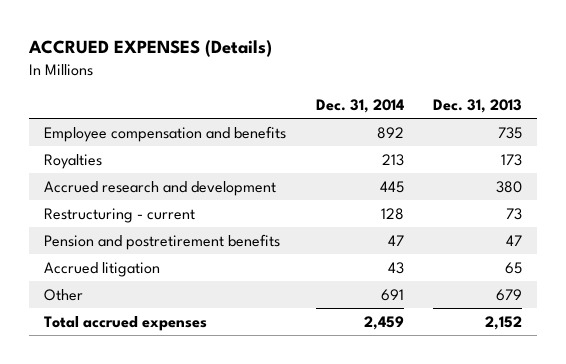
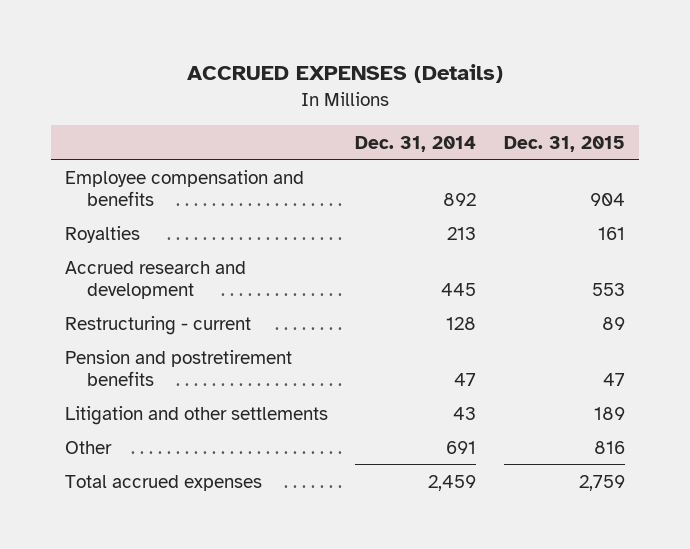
- | Dec. 31, 2014 | Dec. 31, 2013
+ | Dec. 31, 2014 | Dec. 31, 2015
- Accrued litigation | 43 | 65
+ Litigation and other settlements | 43 | 189

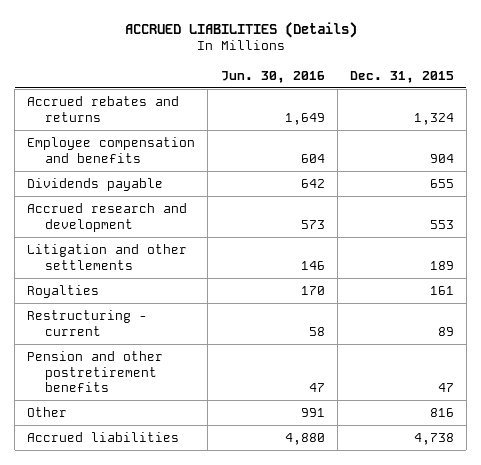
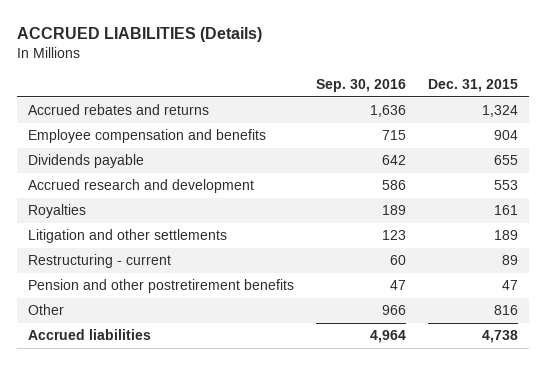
- | Jun. 30, 2016 | Dec. 31, 2015
+ | Sep. 30, 2016 | Dec. 31, 2015
moved down: Litigation and other settlements | 123 | 189

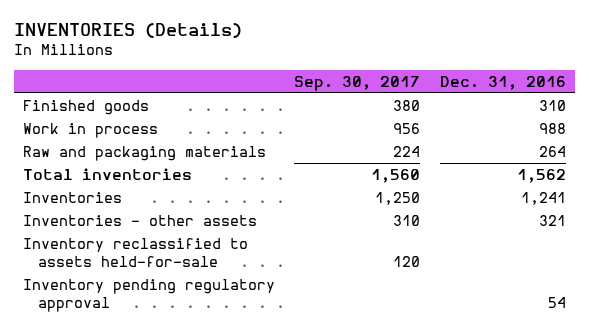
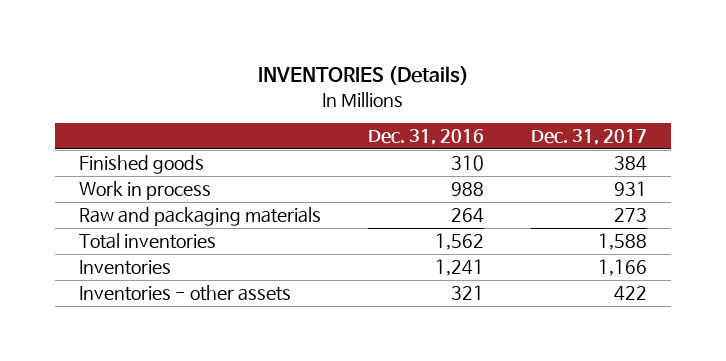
- | Sep. 30, 2017 | Dec. 31, 2016
+ | Dec. 31, 2016 | Dec. 31, 2017
- Inventory reclassified to assets held-for-sale | 120 |
- Inventory pending regulatory approval | | 54

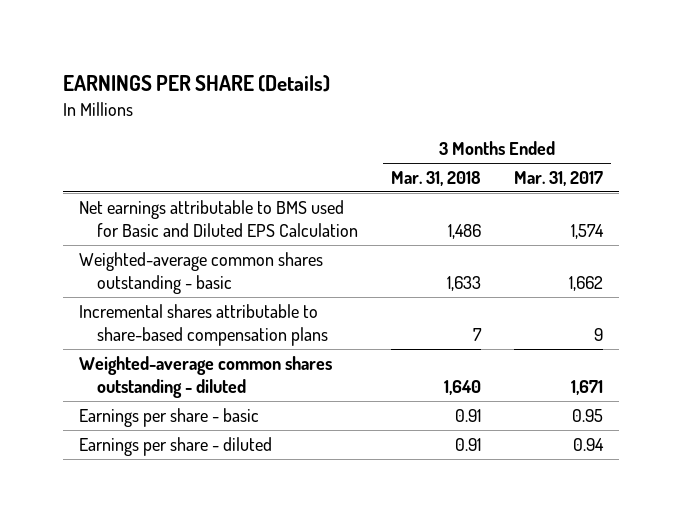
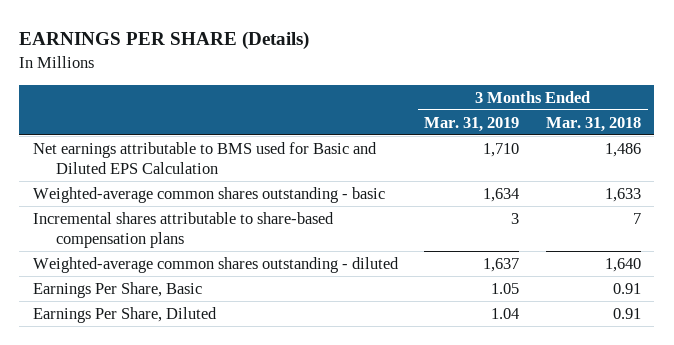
- | 3 Months Ended Mar. 31, 2018 | 3 Months Ended Mar. 31, 2017
+ | 3 Months Ended Mar. 31, 2019 | 3 Months Ended Mar. 31, 2018
- Earnings per share - basic | 0.91 | 0.95
- Earnings per share - diluted | 0.91 | 0.94
+ Earnings Per Share, Basic | 1.05 | 0.91
+ Earnings Per Share, Diluted | 1.04 | 0.91

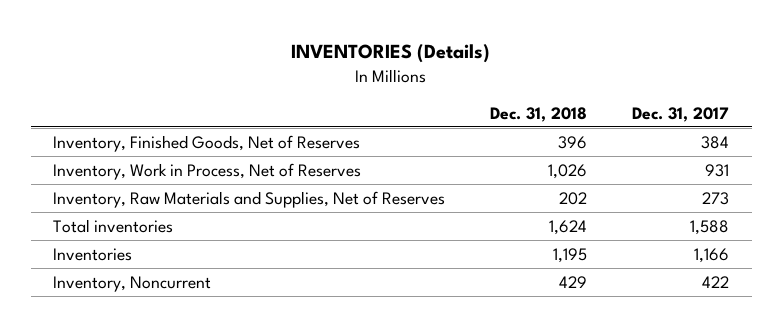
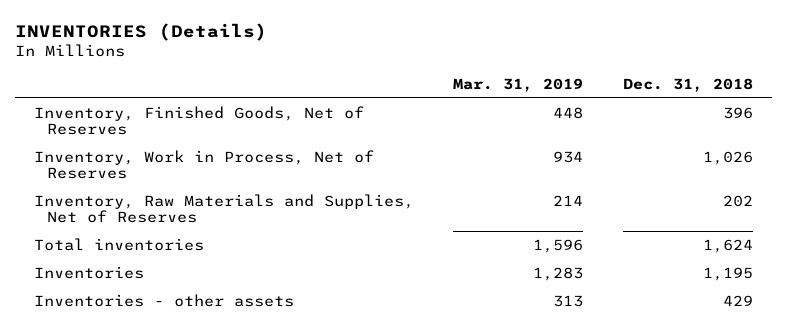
- | Dec. 31, 2018 | Dec. 31, 2017
+ | Mar. 31, 2019 | Dec. 31, 2018
- Inventory, Noncurrent | 429 | 422
+ Inventories - other assets | 313 | 429

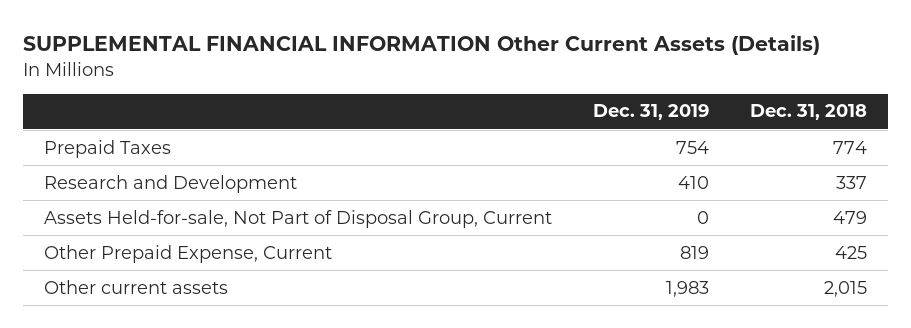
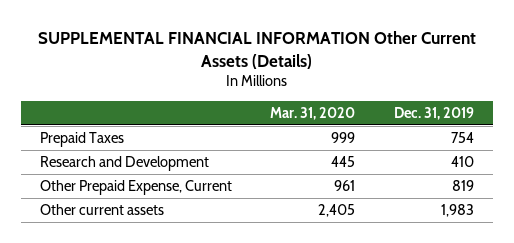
- | Dec. 31, 2019 | Dec. 31, 2018
+ | Mar. 31, 2020 | Dec. 31, 2019
- Assets Held-for-sale, Not Part of Disposal Group, Current | 0 | 479

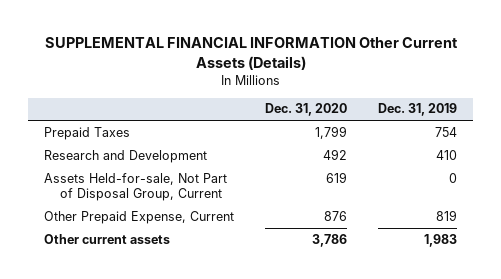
- | Mar. 31, 2020 | Dec. 31, 2019
+ | Dec. 31, 2020 | Dec. 31, 2019
+ Assets Held-for-sale, Not Part of Disposal Group, Current | 619 | 0

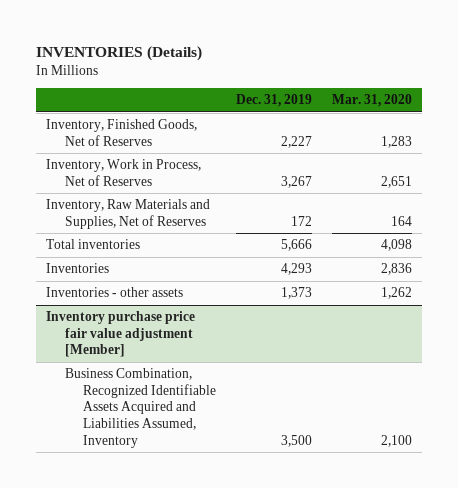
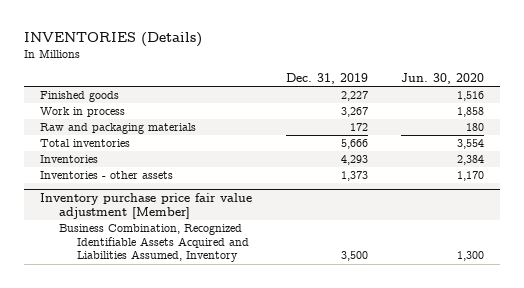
- | Dec. 31, 2019 | Mar. 31, 2020
+ | Dec. 31, 2019 | Jun. 30, 2020
- Inventory, Finished Goods, Net of Reserves | 2,227 | 1,283
- Inventory, Work in Process, Net of Reserves | 3,267 | 2,651
- Inventory, Raw Materials and Supplies, Net of Reserves | 172 | 164
+ Finished goods | 2,227 | 1,516
+ Work in process | 3,267 | 1,858
+ Raw and packaging materials | 172 | 180

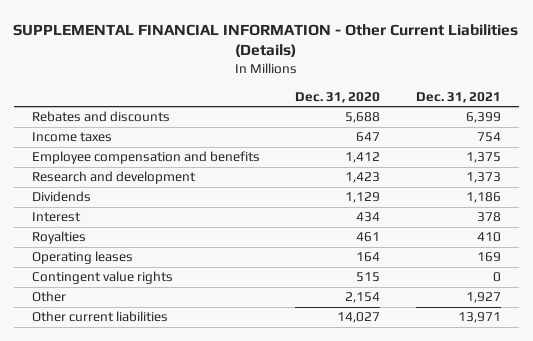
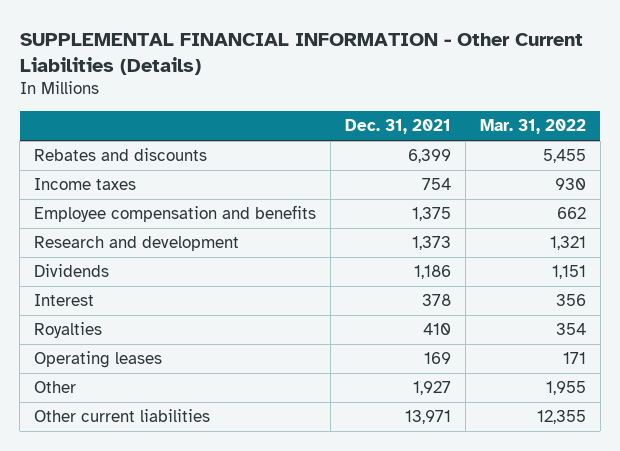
- | Dec. 31, 2020 | Dec. 31, 2021
+ | Dec. 31, 2021 | Mar. 31, 2022
- Contingent value rights | 515 | 0

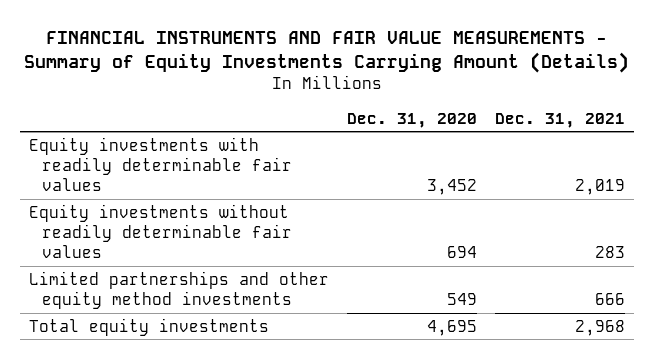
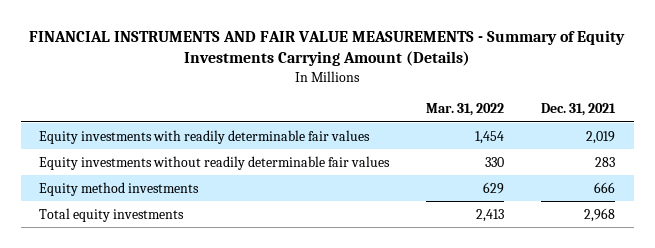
- | Dec. 31, 2020 | Dec. 31, 2021
+ | Mar. 31, 2022 | Dec. 31, 2021
- Limited partnerships and other equity method investments | 549 | 666
+ Equity method investments | 629 | 666

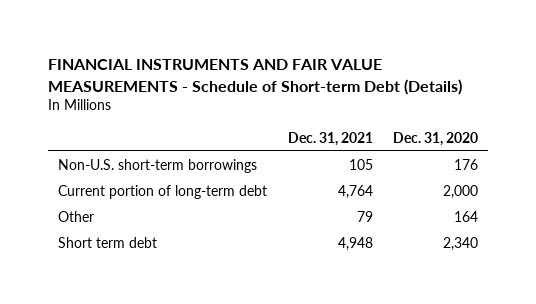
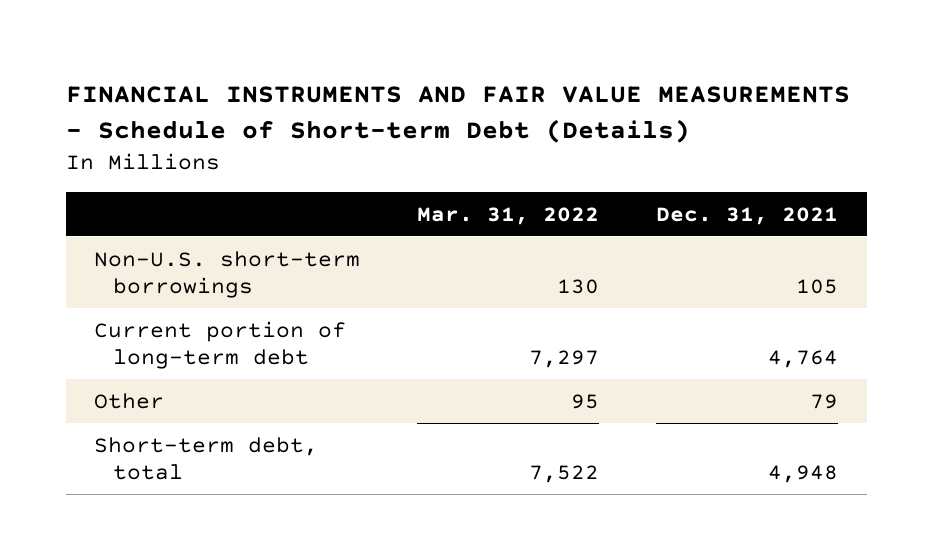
- | Dec. 31, 2021 | Dec. 31, 2020
+ | Mar. 31, 2022 | Dec. 31, 2021
- Short term debt | 4,948 | 2,340
+ Short-term debt, total | 7,522 | 4,948

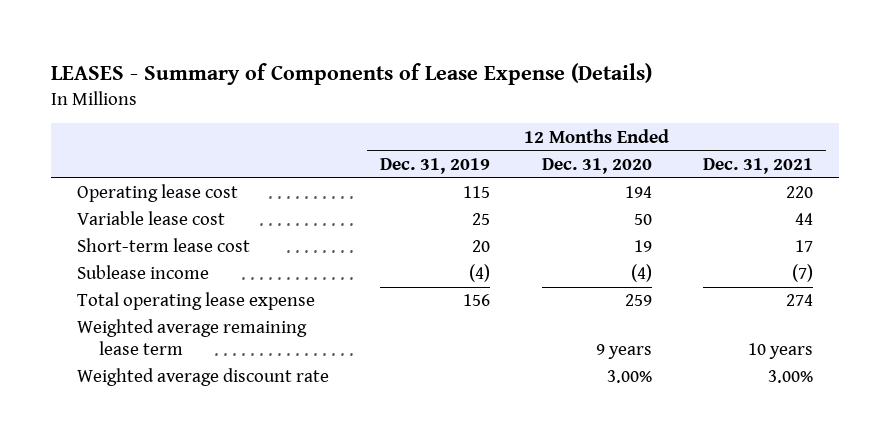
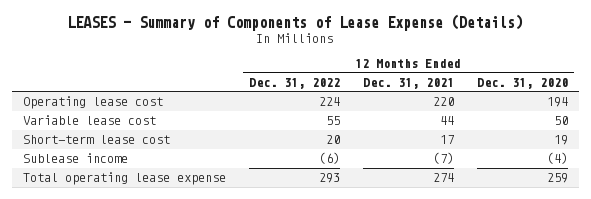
- | 12 Months Ended Dec. 31, 2019 | 12 Months Ended Dec. 31, 2020 | 12 Months Ended Dec. 31, 2021
+ | 12 Months Ended Dec. 31, 2022 | 12 Months Ended Dec. 31, 2021 | 12 Months Ended Dec. 31, 2020
- Weighted average remaining lease term | | 9 years | 10 years
- Weighted average discount rate | | 3.00% | 3.00%

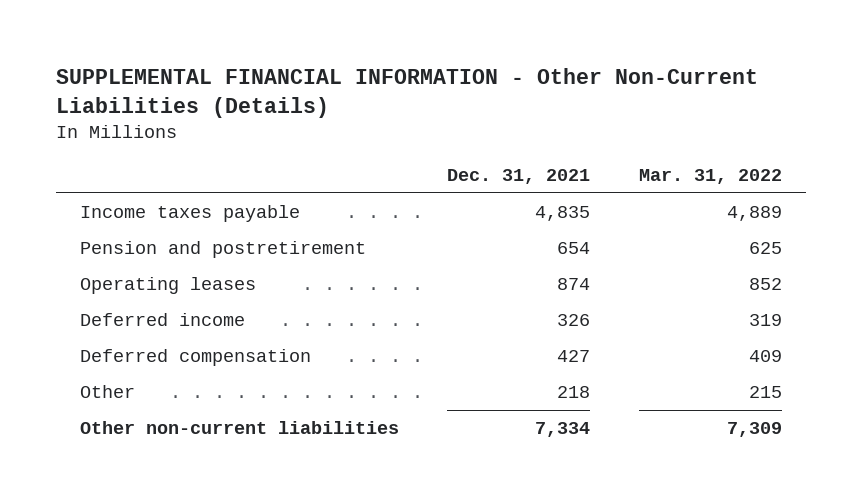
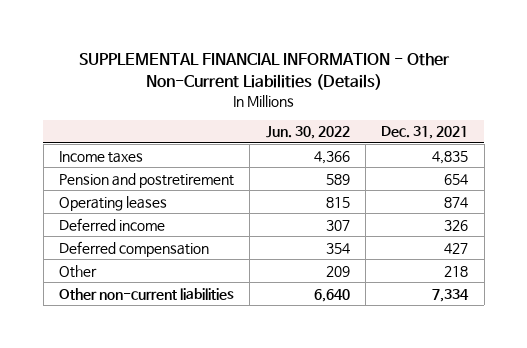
- | Dec. 31, 2021 | Mar. 31, 2022
+ | Jun. 30, 2022 | Dec. 31, 2021
- Income taxes payable | 4,835 | 4,889
+ Income taxes | 4,366 | 4,835

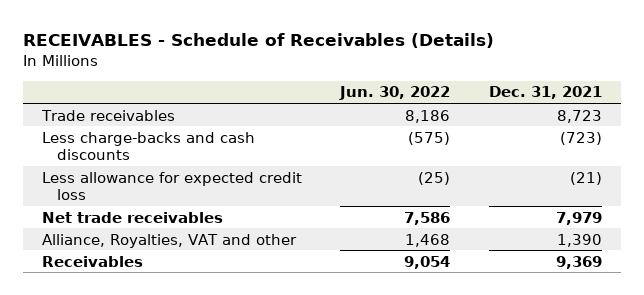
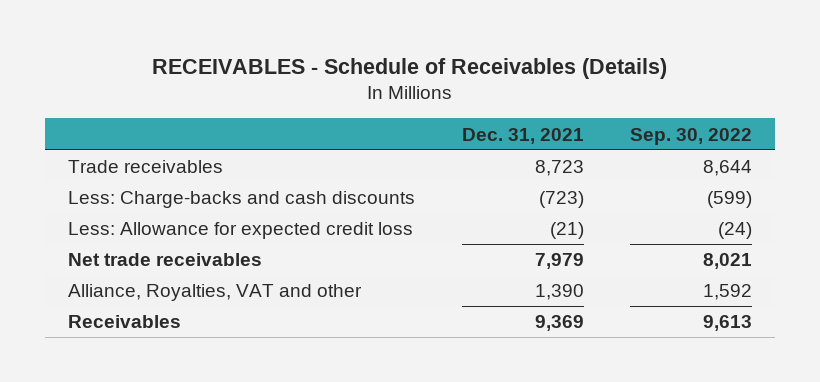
- | Jun. 30, 2022 | Dec. 31, 2021
+ | Dec. 31, 2021 | Sep. 30, 2022
- Less charge-backs and cash discounts | (575) | (723)
- Less allowance for expected credit loss | (25) | (21)
+ Less: Charge-backs and cash discounts | (723) | (599)
+ Less: Allowance for expected credit loss | (21) | (24)

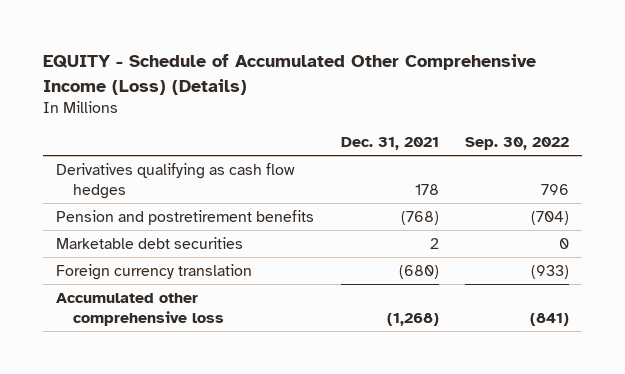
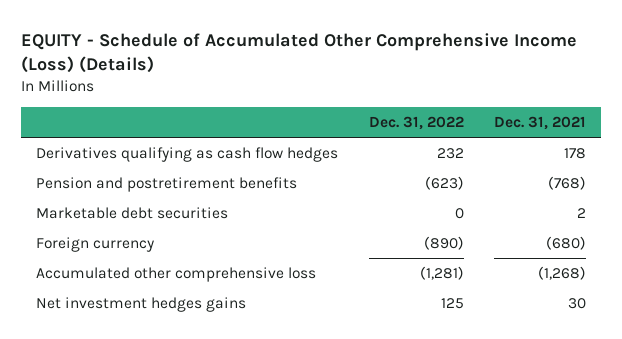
- | Dec. 31, 2021 | Sep. 30, 2022
+ | Dec. 31, 2022 | Dec. 31, 2021
- Foreign currency translation | (680) | (933)
+ Foreign currency | (890) | (680)
+ Net investment hedges gains | 125 | 30

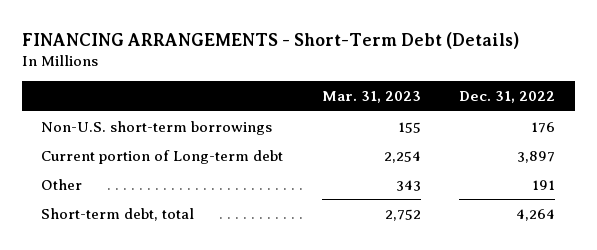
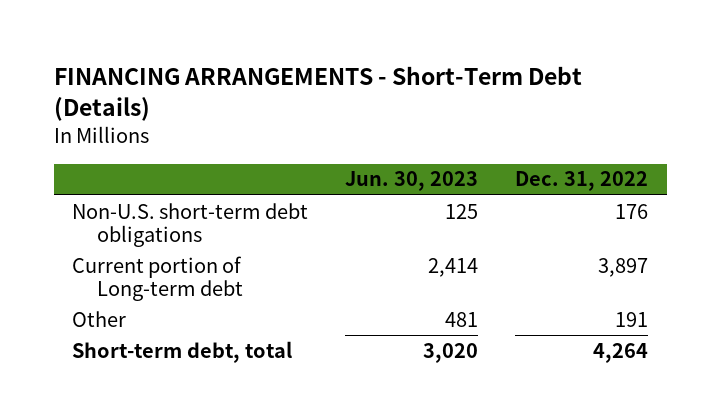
- | Mar. 31, 2023 | Dec. 31, 2022
+ | Jun. 30, 2023 | Dec. 31, 2022
- Non-U.S. short-term borrowings | 155 | 176
+ Non-U.S. short-term debt obligations | 125 | 176

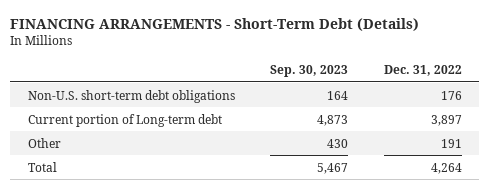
- | Jun. 30, 2023 | Dec. 31, 2022
+ | Sep. 30, 2023 | Dec. 31, 2022
- Short-term debt, total | 3,020 | 4,264
+ Total | 5,467 | 4,264

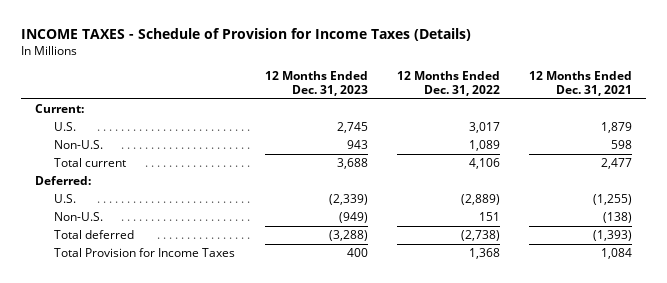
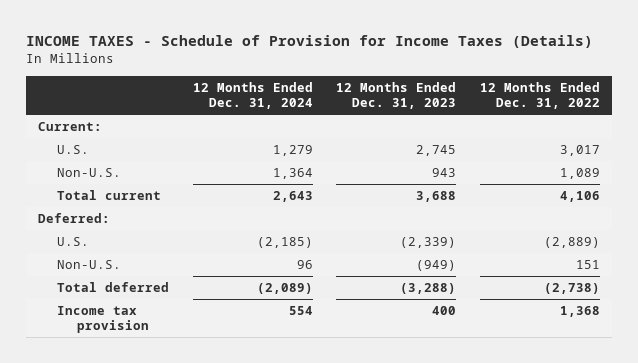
- | 12 Months Ended Dec. 31, 2023 | 12 Months Ended Dec. 31, 2022 | 12 Months Ended Dec. 31, 2021
+ | 12 Months Ended Dec. 31, 2024 | 12 Months Ended Dec. 31, 2023 | 12 Months Ended Dec. 31, 2022
- Total Provision for Income Taxes | 400 | 1,368 | 1,084
+ Income tax provision | 554 | 400 | 1,368

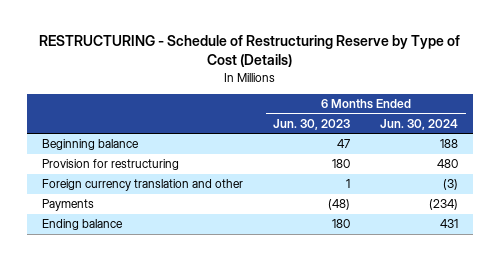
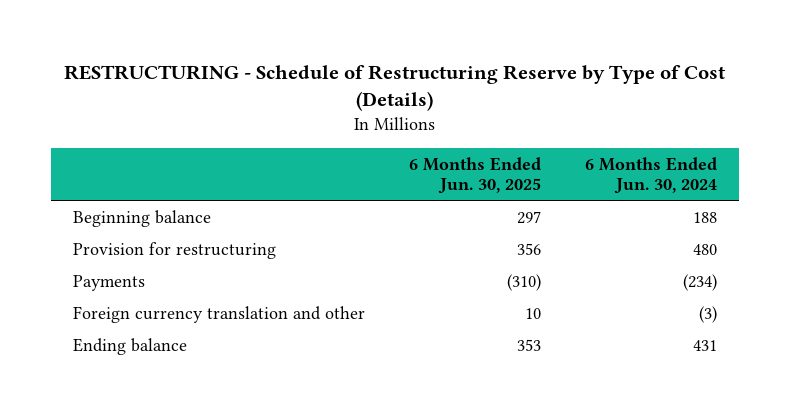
- | 6 Months Ended Jun. 30, 2023 | 6 Months Ended Jun. 30, 2024
+ | 6 Months Ended Jun. 30, 2025 | 6 Months Ended Jun. 30, 2024
moved down: Foreign currency translation and other | 10 | (3)

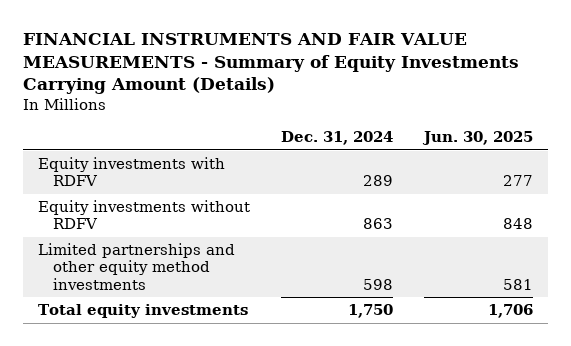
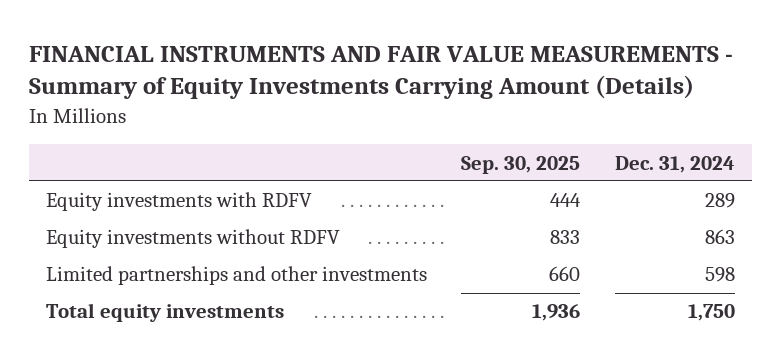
- | Dec. 31, 2024 | Jun. 30, 2025
+ | Sep. 30, 2025 | Dec. 31, 2024
- Limited partnerships and other equity method investments | 598 | 581
+ Limited partnerships and other investments | 660 | 598

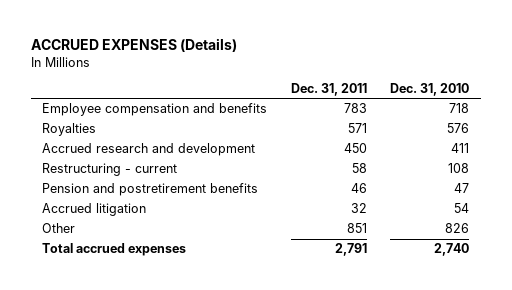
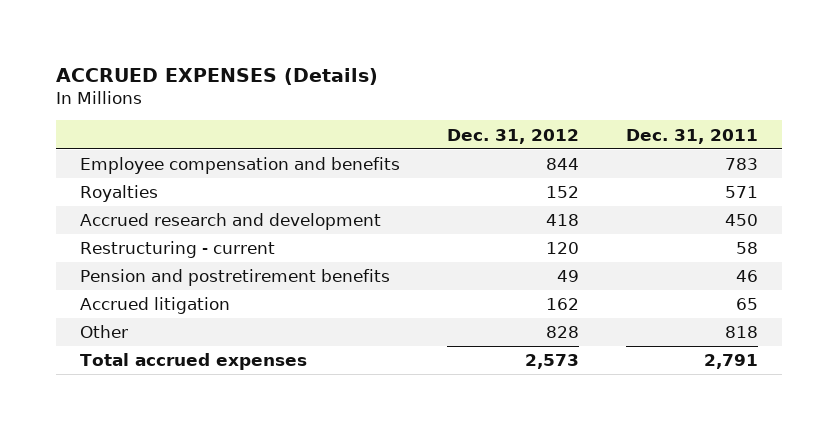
- | Dec. 31, 2011 | Dec. 31, 2010
+ | Dec. 31, 2012 | Dec. 31, 2011
- Accrued litigation | 32 | 54
- Other | 851 | 826
+ Accrued litigation | 162 | 65
+ Other | 828 | 818

